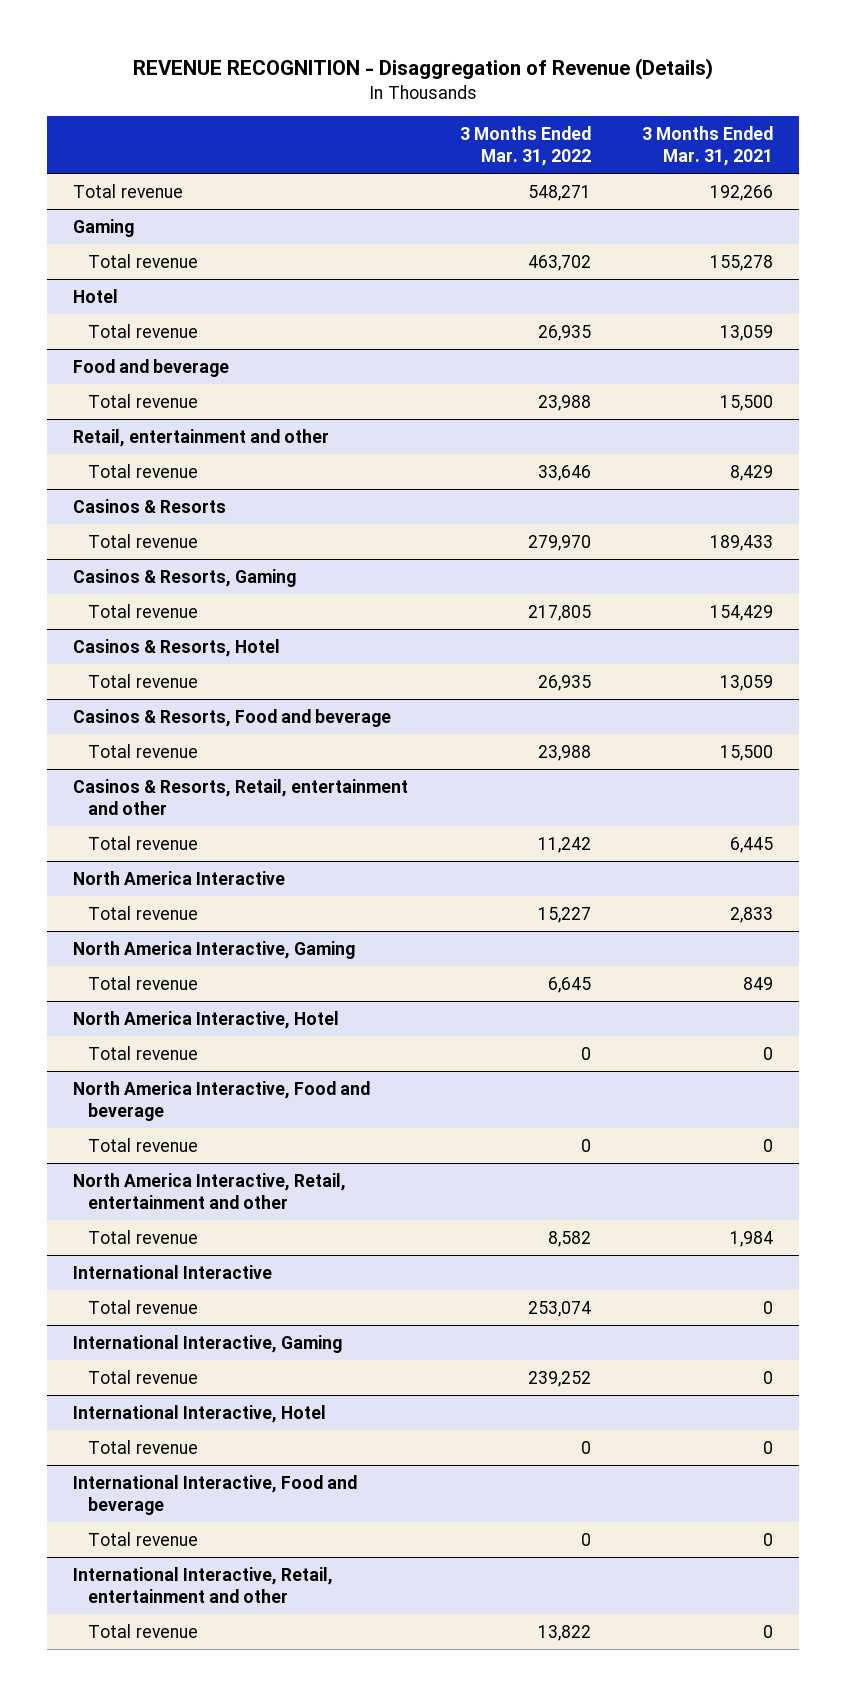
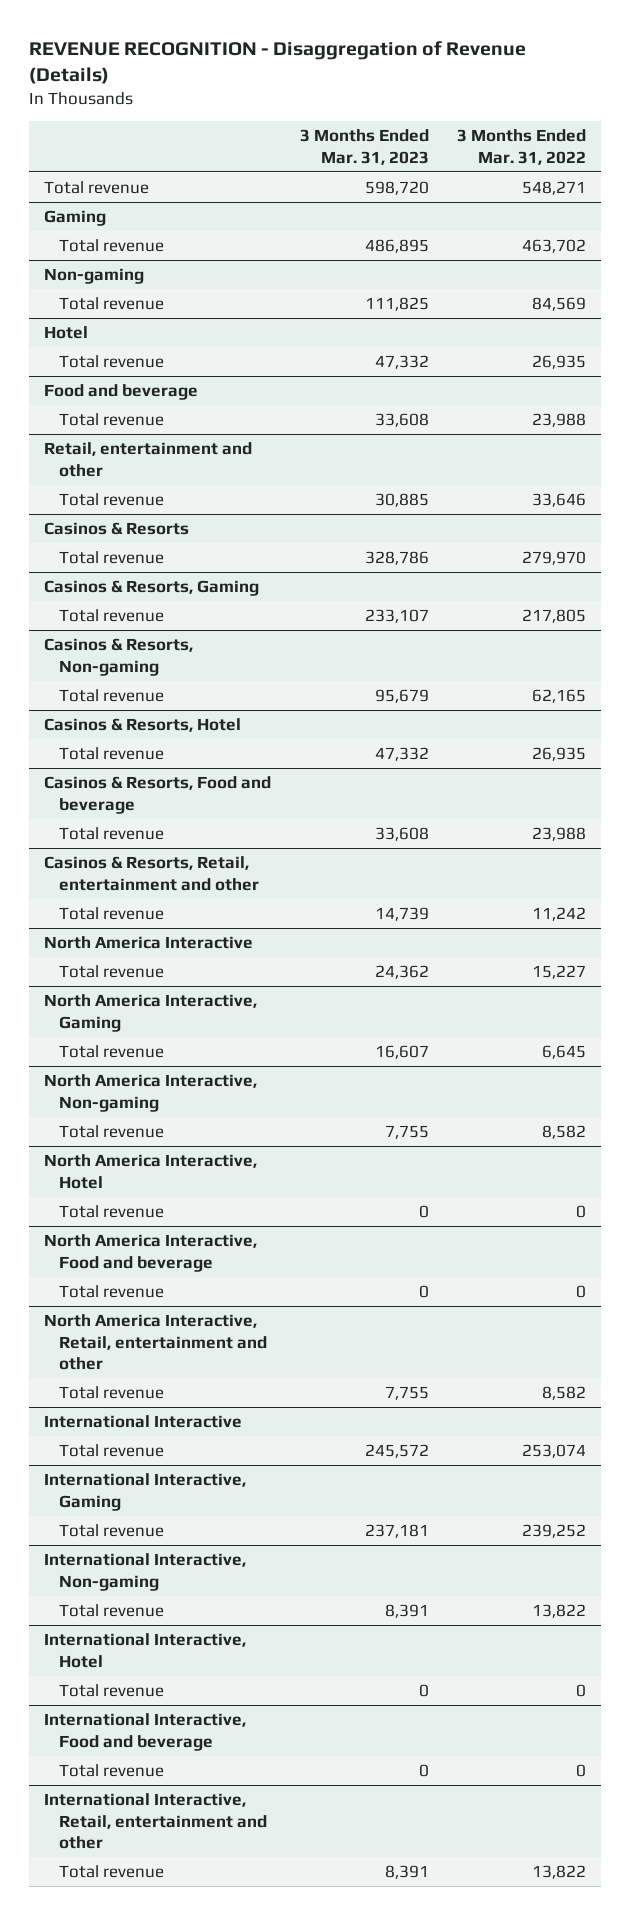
- | 3 Months Ended Mar. 31, 2022 | 3 Months Ended Mar. 31, 2021
+ | 3 Months Ended Mar. 31, 2023 | 3 Months Ended Mar. 31, 2022
+ Non-gaming
+ Total revenue | 111,825 | 84,569
+ Casinos & Resorts, Non-gaming
+ Total revenue | 95,679 | 62,165
+ North America Interactive, Non-gaming
+ Total revenue | 7,755 | 8,582
+ International Interactive, Non-gaming
+ Total revenue | 8,391 | 13,822

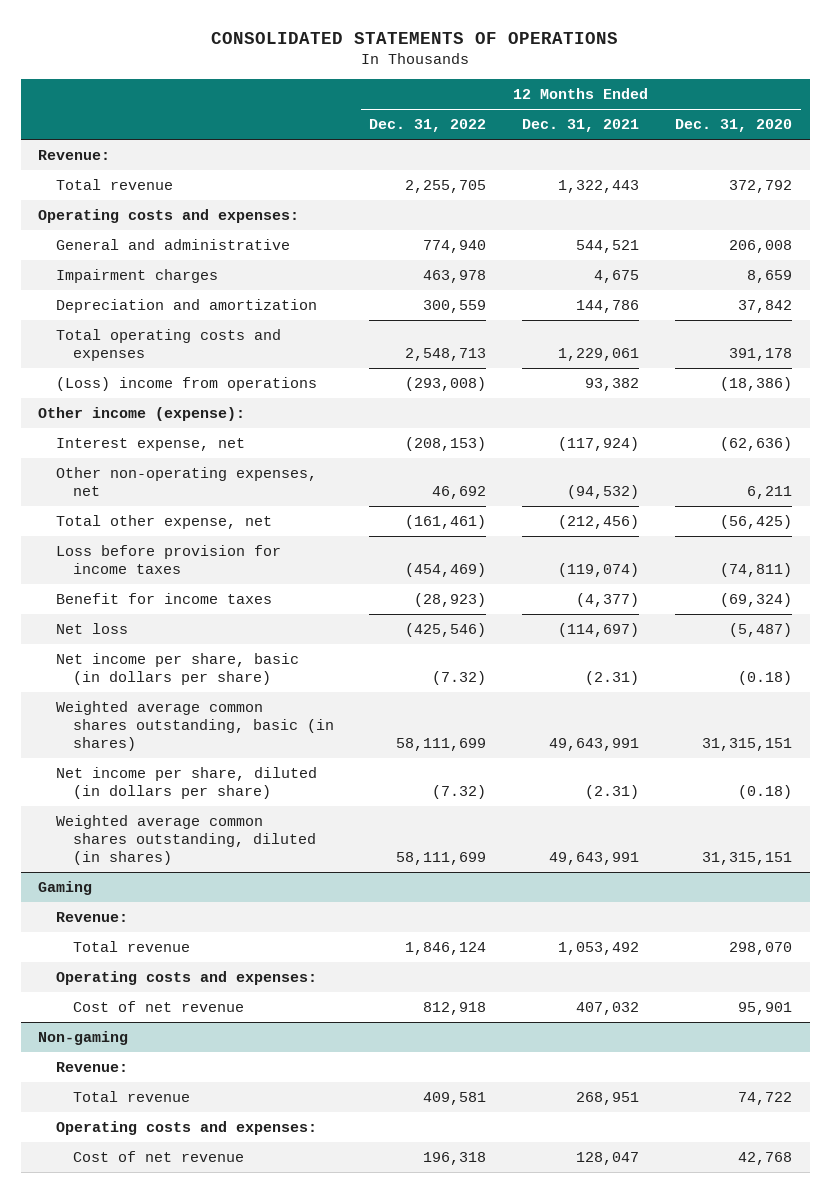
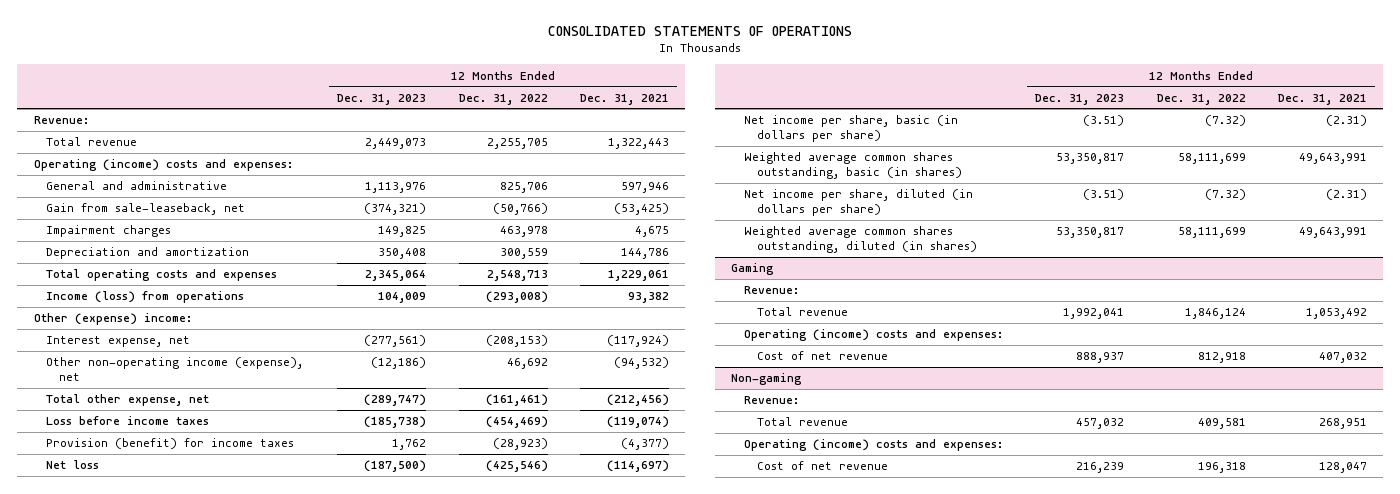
- | 12 Months Ended Dec. 31, 2022 | 12 Months Ended Dec. 31, 2021 | 12 Months Ended Dec. 31, 2020
+ | 12 Months Ended Dec. 31, 2023 | 12 Months Ended Dec. 31, 2022 | 12 Months Ended Dec. 31, 2021
- Operating costs and expenses:
- General and administrative | 774,940 | 544,521 | 206,008
+ Operating (income) costs and expenses:
+ General and administrative | 1,113,976 | 825,706 | 597,946
+ Gain from sale-leaseback, net | (374,321) | (50,766) | (53,425)
- (Loss) income from operations | (293,008) | 93,382 | (18,386)
- Other income (expense):
+ Income (loss) from operations | 104,009 | (293,008) | 93,382
+ Other (expense) income:
- Other non-operating expenses, net | 46,692 | (94,532) | 6,211
+ Other non-operating income (expense), net | (12,186) | 46,692 | (94,532)
- Loss before provision for income taxes | (454,469) | (119,074) | (74,811)
- Benefit for income taxes | (28,923) | (4,377) | (69,324)
+ Loss before income taxes | (185,738) | (454,469) | (119,074)
+ Provision (benefit) for income taxes | 1,762 | (28,923) | (4,377)
@ Gaming
- Operating costs and expenses:
+ Operating (income) costs and expenses:
@ Non-gaming
- Operating costs and expenses:
+ Operating (income) costs and expenses:

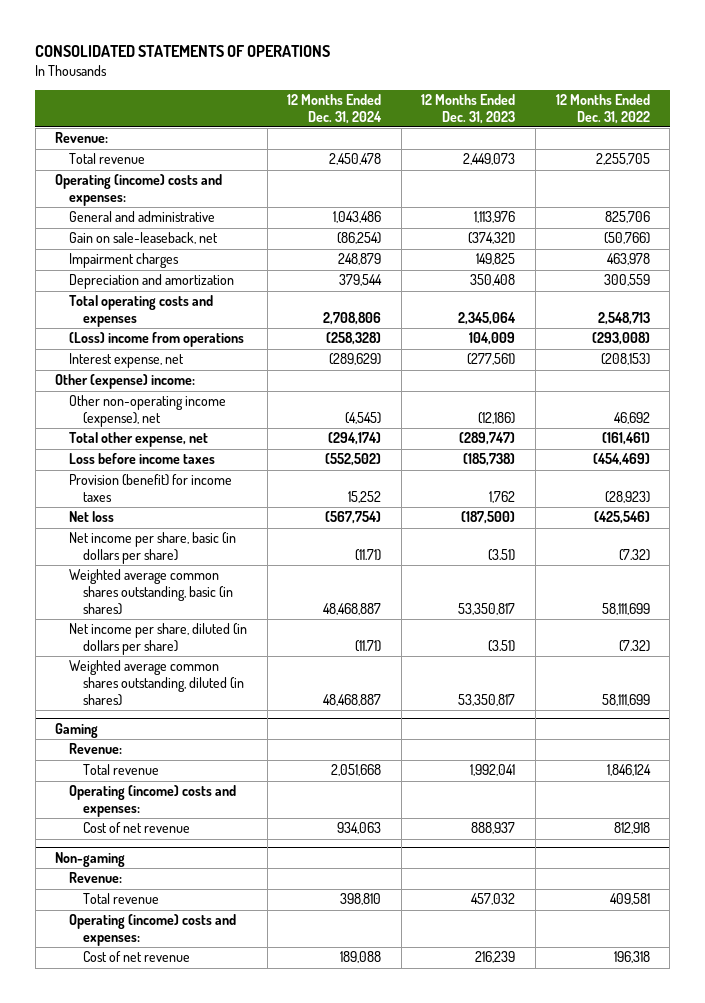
- | 12 Months Ended Dec. 31, 2023 | 12 Months Ended Dec. 31, 2022 | 12 Months Ended Dec. 31, 2021
+ | 12 Months Ended Dec. 31, 2024 | 12 Months Ended Dec. 31, 2023 | 12 Months Ended Dec. 31, 2022
- Gain from sale-leaseback, net | (374,321) | (50,766) | (53,425)
+ Gain on sale-leaseback, net | (86,254) | (374,321) | (50,766)
- Income (loss) from operations | 104,009 | (293,008) | 93,382
+ (Loss) income from operations | (258,328) | 104,009 | (293,008)
moved down: Other (expense) income:

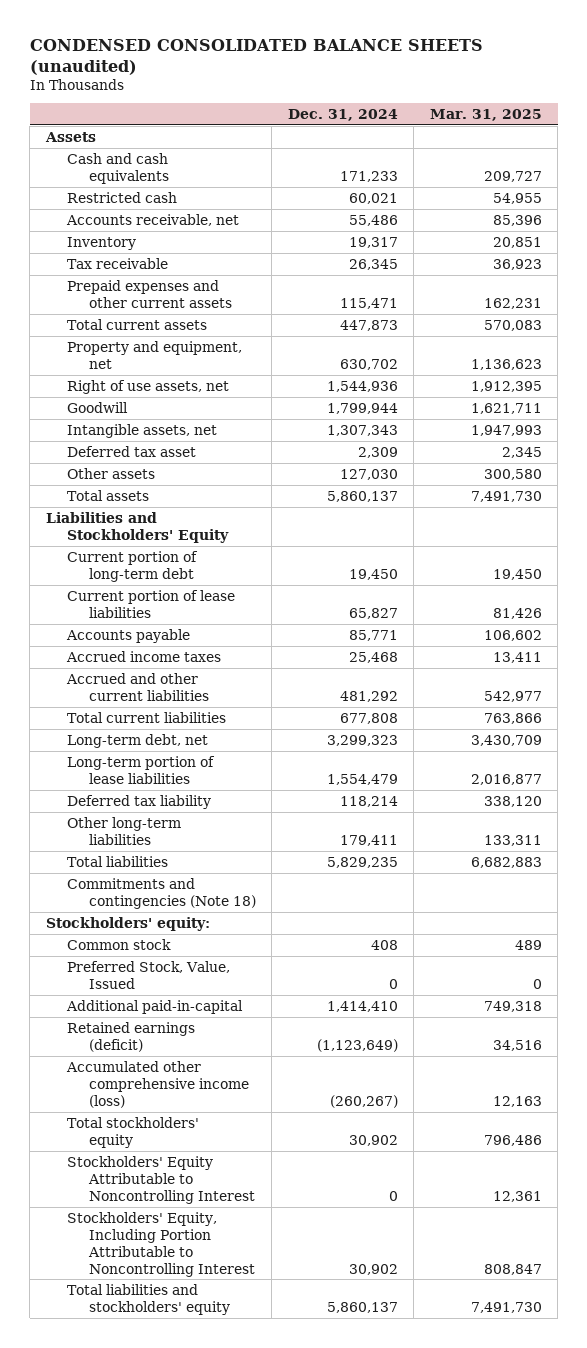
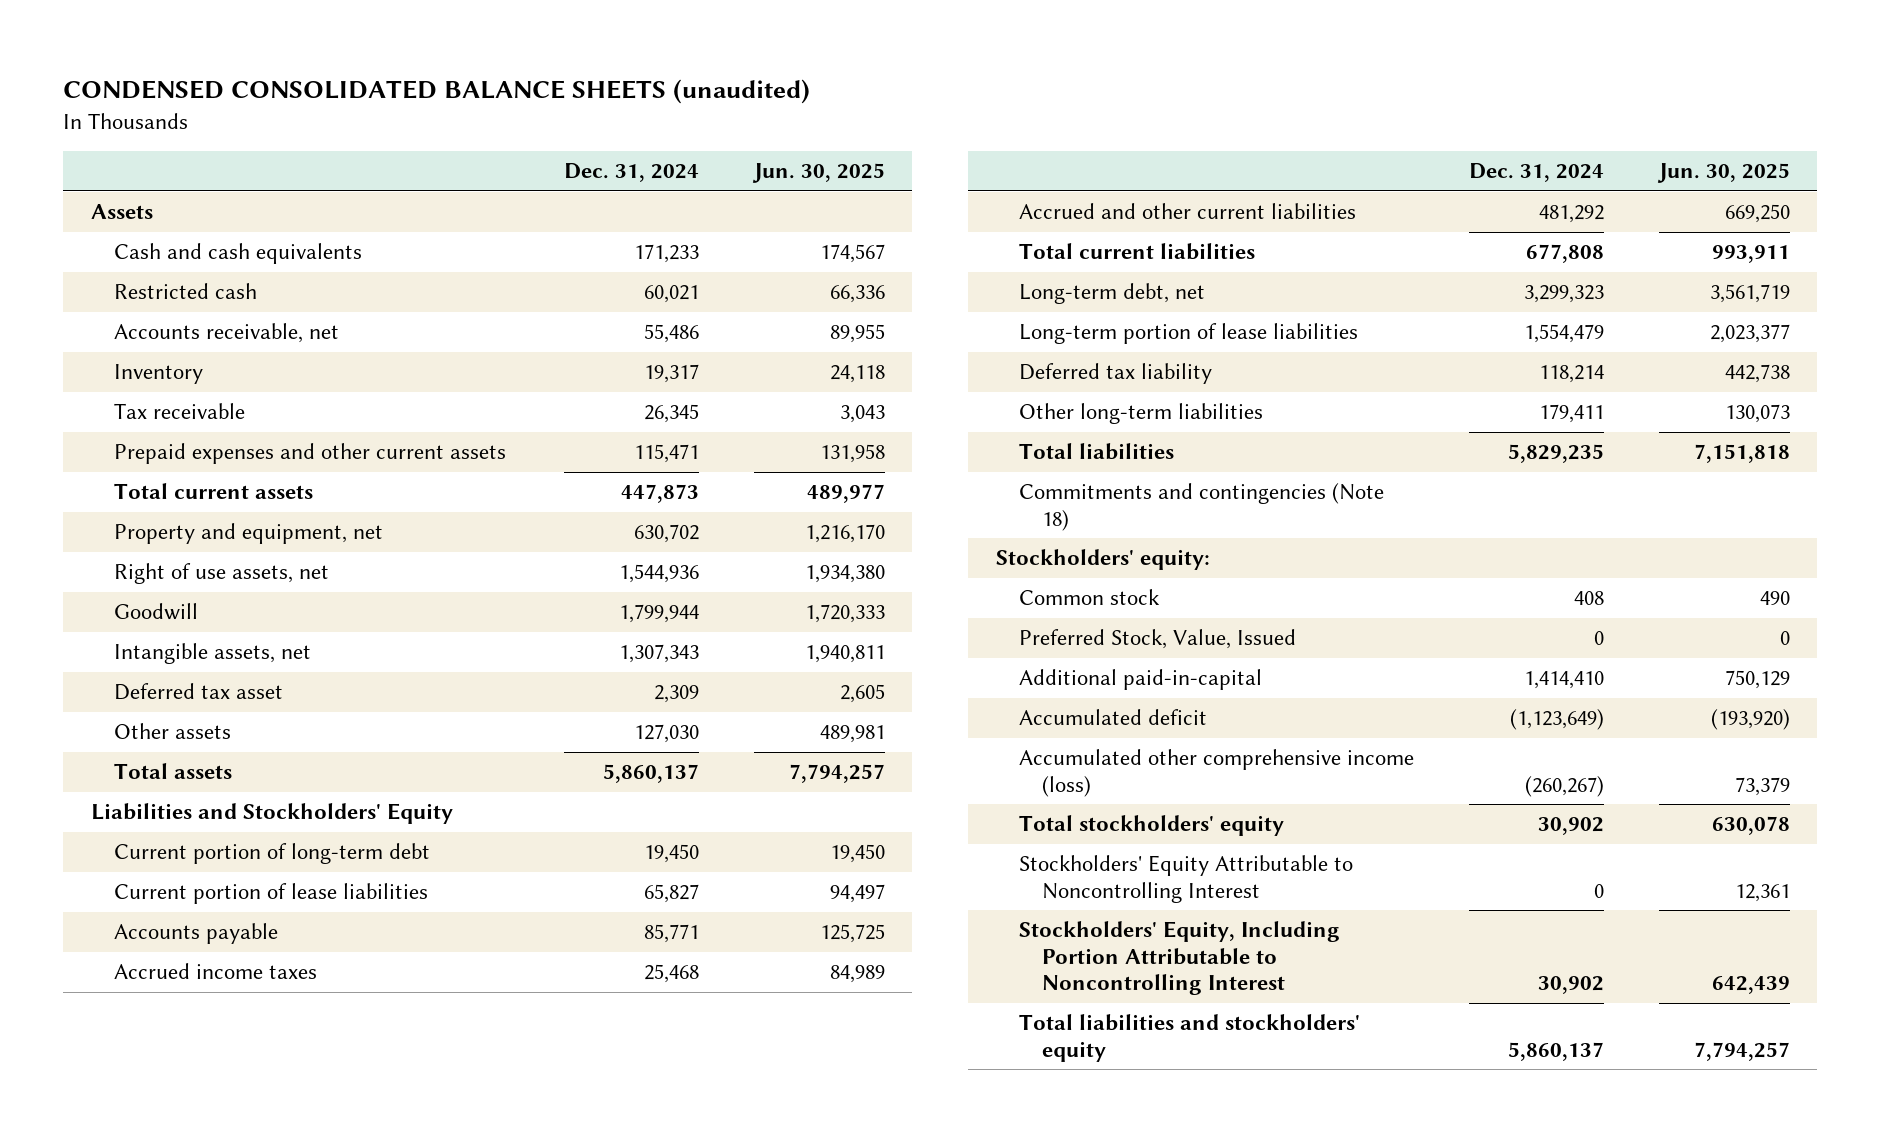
- | Dec. 31, 2024 | Mar. 31, 2025
+ | Dec. 31, 2024 | Jun. 30, 2025
- Retained earnings (deficit) | (1,123,649) | 34,516
+ Accumulated deficit | (1,123,649) | (193,920)

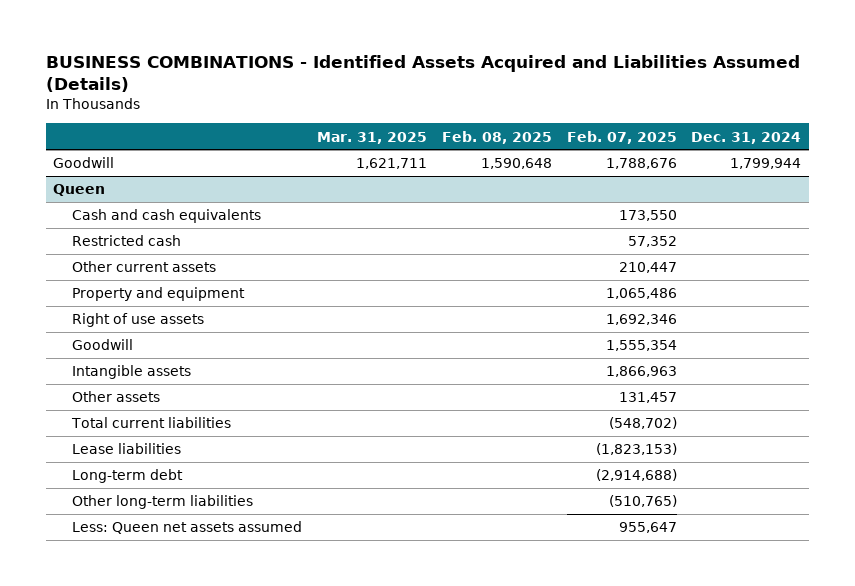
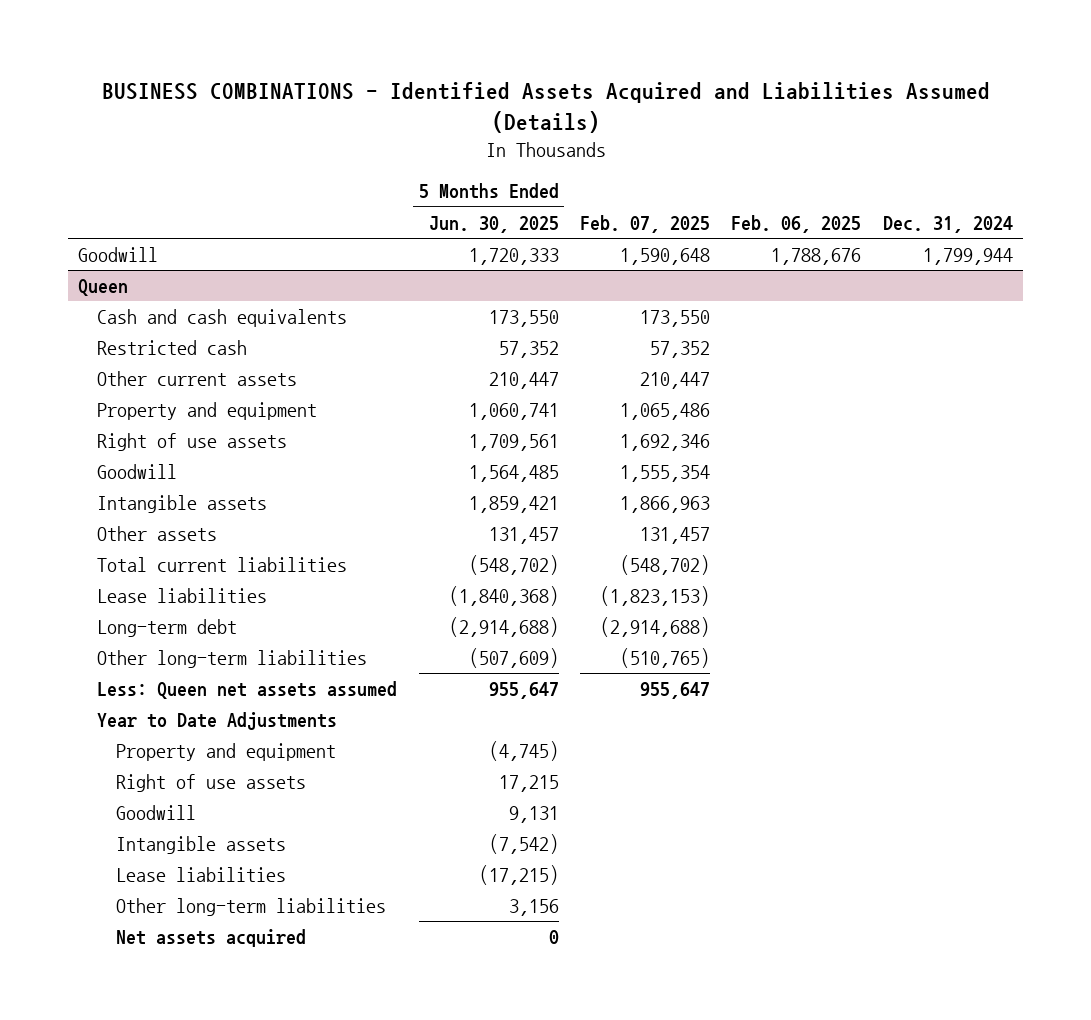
- | Mar. 31, 2025 | Feb. 08, 2025 | Feb. 07, 2025 | Dec. 31, 2024
+ | 5 Months Ended Jun. 30, 2025 | Feb. 07, 2025 | Feb. 06, 2025 | Dec. 31, 2024
- Goodwill | 1,621,711 | 1,590,648 | 1,788,676 | 1,799,944
+ Goodwill | 1,720,333 | 1,590,648 | 1,788,676 | 1,799,944
@ Queen
+ Year to Date Adjustments
+ Property and equipment | (4,745) | | |
+ Right of use assets | 17,215 | | |
+ Goodwill | 9,131 | | |
+ Intangible assets | (7,542) | | |
+ Lease liabilities | (17,215) | | |
+ Other long-term liabilities | 3,156 | | |
+ Net assets acquired | 0 | | |

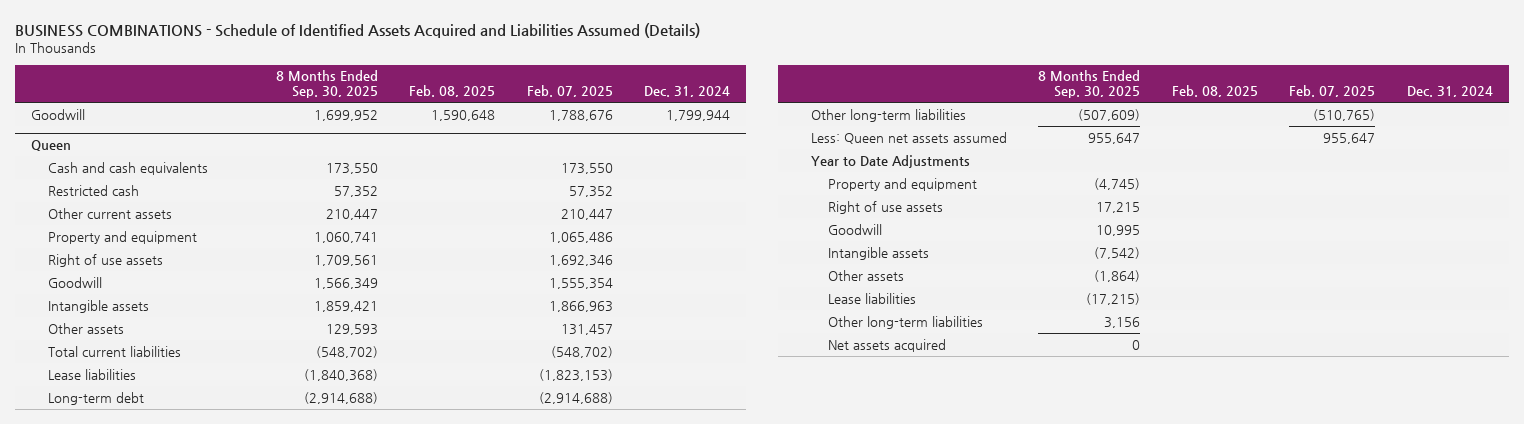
- BUSINESS COMBINATIONS - Identified Assets Acquired and Liabilities Assumed (Details)
+ BUSINESS COMBINATIONS - Schedule of Identified Assets Acquired and Liabilities Assumed (Details)
- | 5 Months Ended Jun. 30, 2025 | Feb. 07, 2025 | Feb. 06, 2025 | Dec. 31, 2024
+ | 8 Months Ended Sep. 30, 2025 | Feb. 08, 2025 | Feb. 07, 2025 | Dec. 31, 2024
- Goodwill | 1,720,333 | 1,590,648 | 1,788,676 | 1,799,944
+ Goodwill | 1,699,952 | 1,590,648 | 1,788,676 | 1,799,944
@ Queen
+ Other assets | (1,864) | | |

